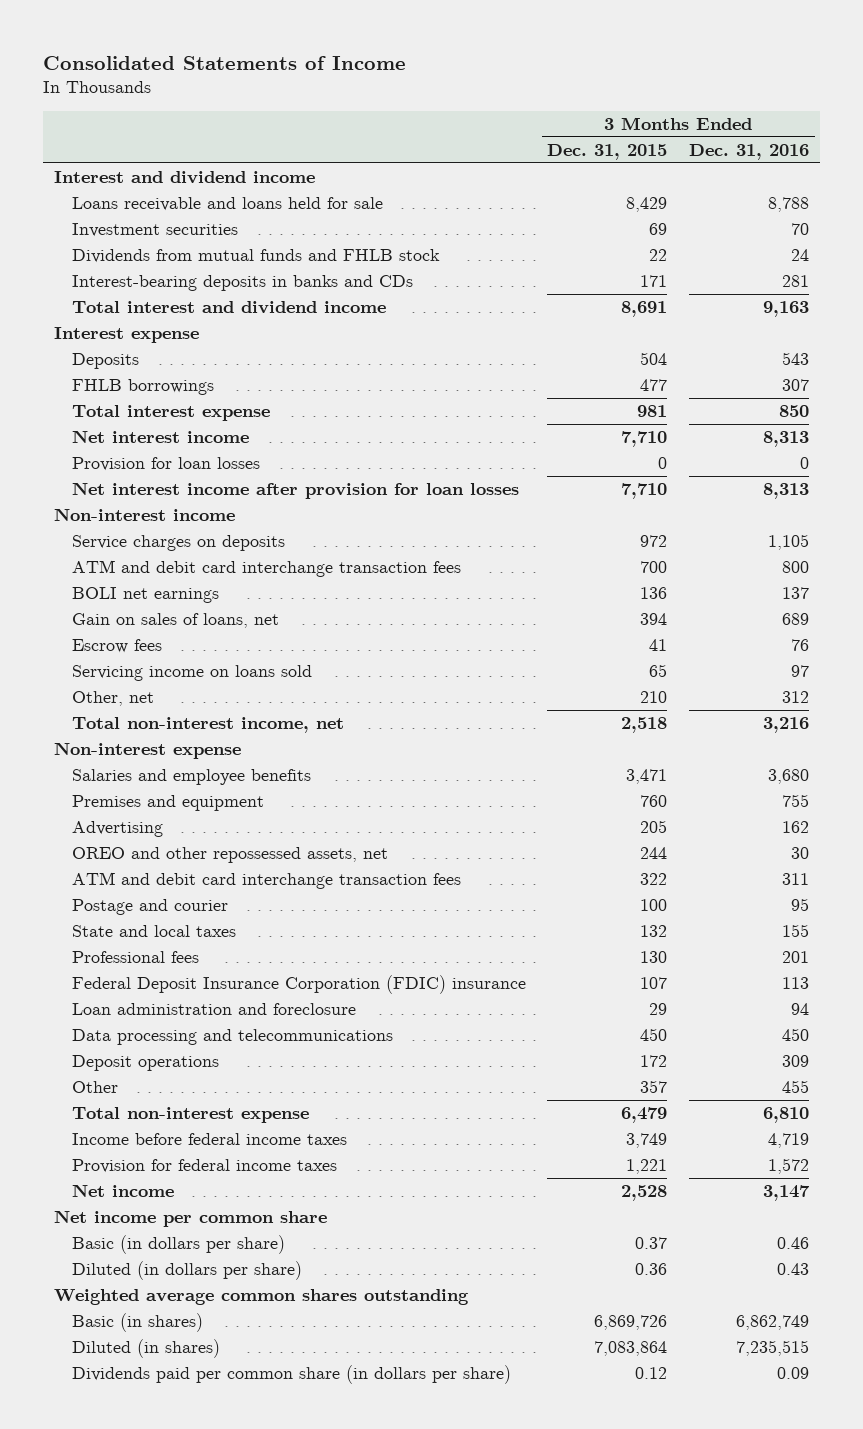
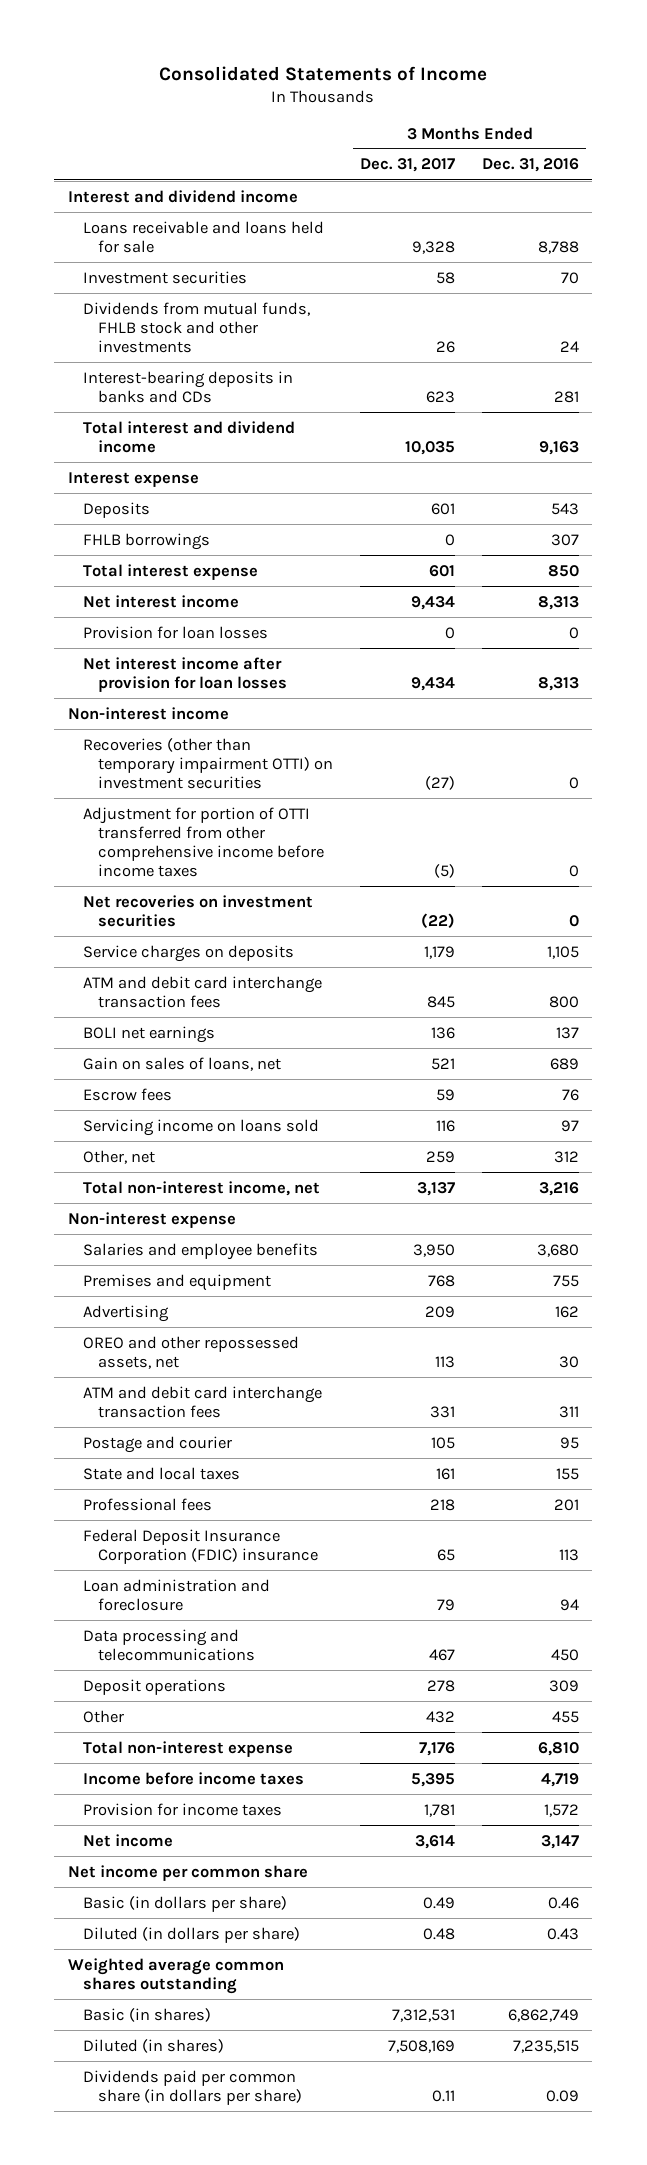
- | 3 Months Ended Dec. 31, 2015 | 3 Months Ended Dec. 31, 2016
+ | 3 Months Ended Dec. 31, 2017 | 3 Months Ended Dec. 31, 2016
- Dividends from mutual funds and FHLB stock | 22 | 24
+ Dividends from mutual funds, FHLB stock and other investments | 26 | 24
+ Recoveries (other than temporary impairment OTTI) on investment securities | (27) | 0
+ Adjustment for portion of OTTI transferred from other comprehensive income before income taxes | (5) | 0
+ Net recoveries on investment securities | (22) | 0
- Income before federal income taxes | 3,749 | 4,719
- Provision for federal income taxes | 1,221 | 1,572
+ Income before income taxes | 5,395 | 4,719
+ Provision for income taxes | 1,781 | 1,572

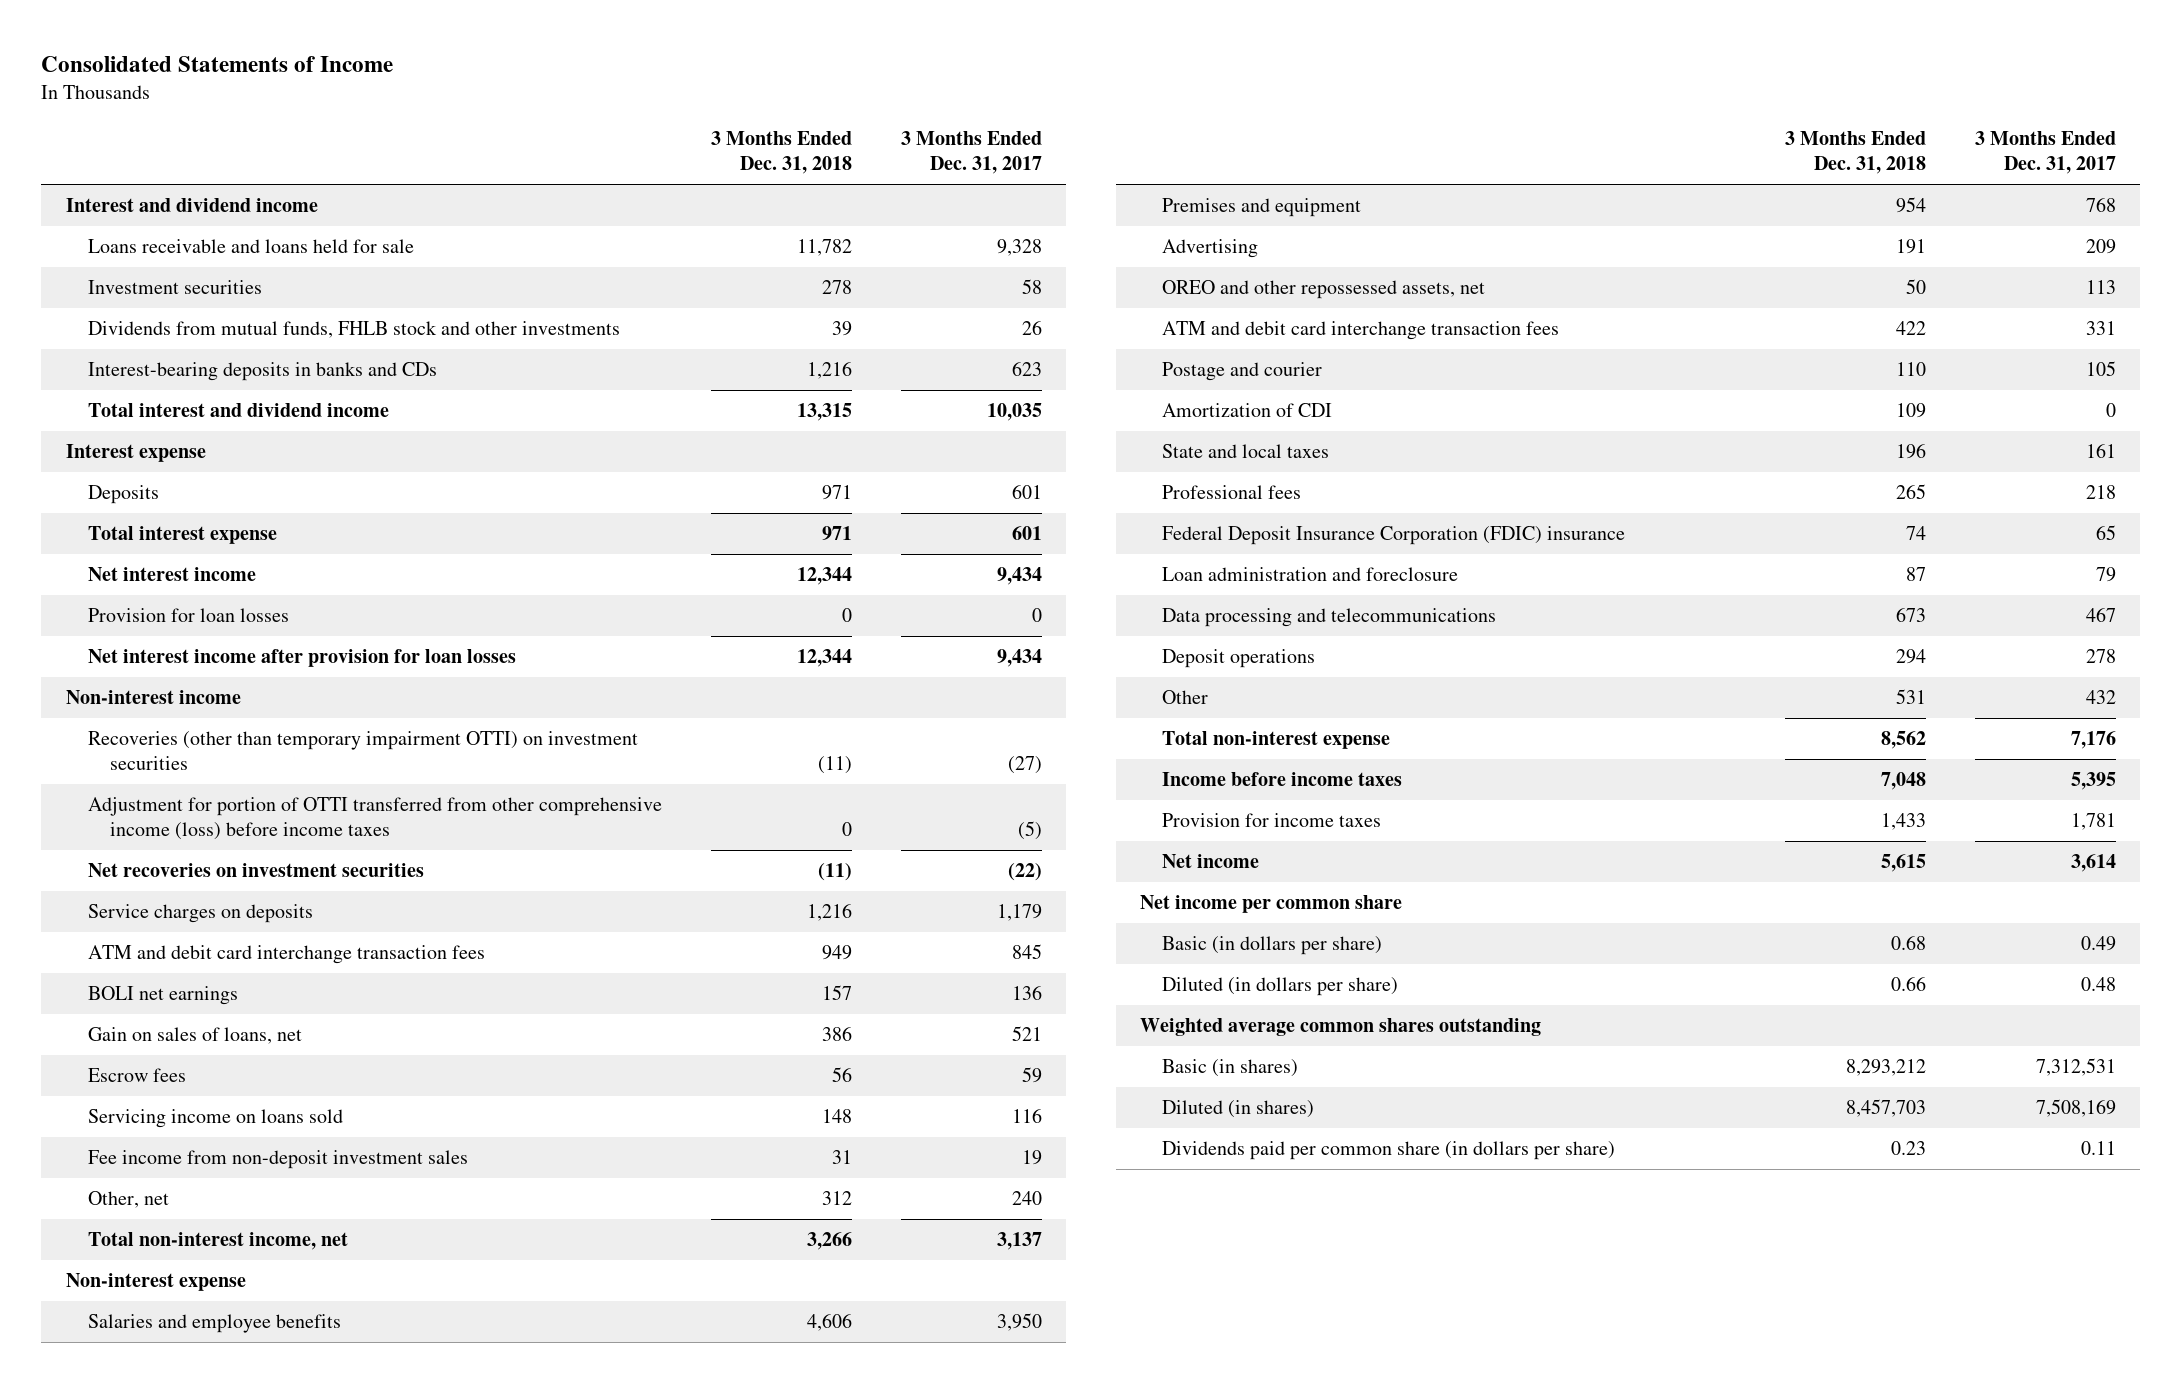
- | 3 Months Ended Dec. 31, 2017 | 3 Months Ended Dec. 31, 2016
+ | 3 Months Ended Dec. 31, 2018 | 3 Months Ended Dec. 31, 2017
- FHLB borrowings | 0 | 307
- Adjustment for portion of OTTI transferred from other comprehensive income before income taxes | (5) | 0
+ Adjustment for portion of OTTI transferred from other comprehensive income (loss) before income taxes | 0 | (5)
- Other, net | 259 | 312
+ Fee income from non-deposit investment sales | 31 | 19
+ Other, net | 312 | 240
+ Amortization of CDI | 109 | 0

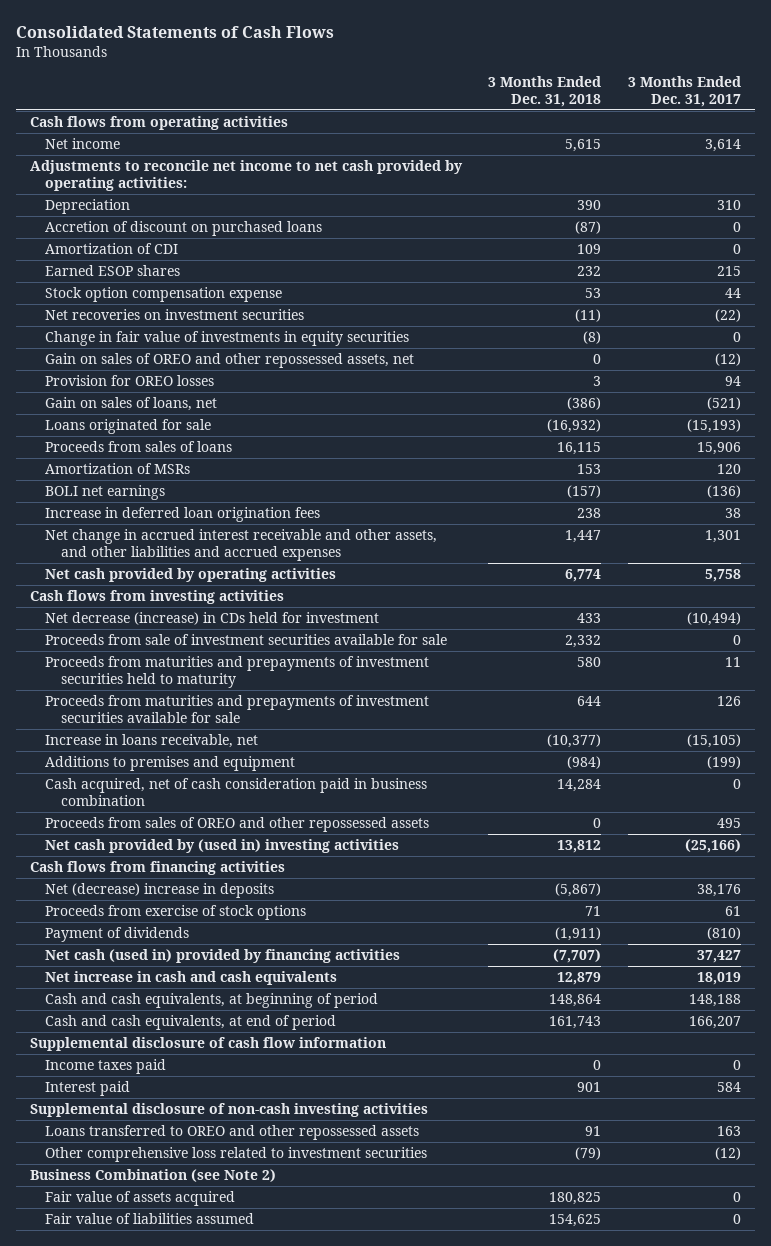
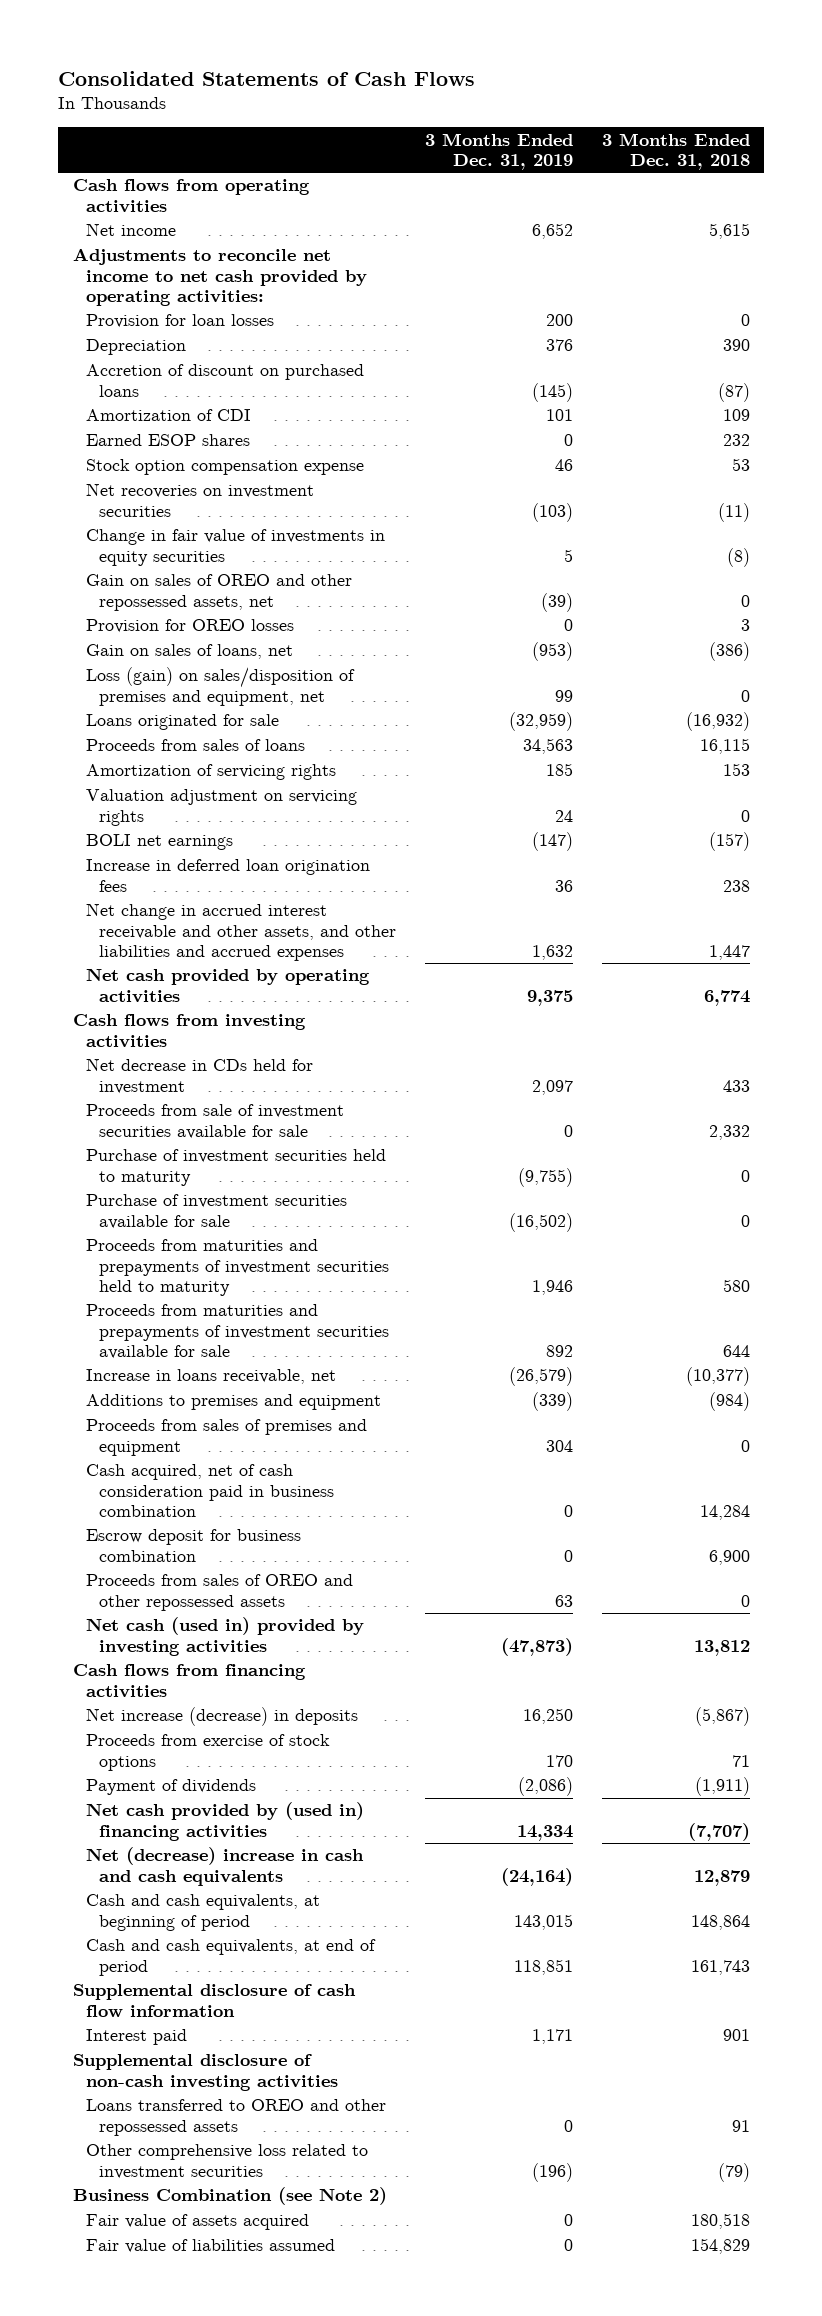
- | 3 Months Ended Dec. 31, 2018 | 3 Months Ended Dec. 31, 2017
+ | 3 Months Ended Dec. 31, 2019 | 3 Months Ended Dec. 31, 2018
+ Provision for loan losses | 200 | 0
+ Loss (gain) on sales/disposition of premises and equipment, net | 99 | 0
- Amortization of MSRs | 153 | 120
+ Amortization of servicing rights | 185 | 153
+ Valuation adjustment on servicing rights | 24 | 0
- Net decrease (increase) in CDs held for investment | 433 | (10,494)
+ Net decrease in CDs held for investment | 2,097 | 433
+ Purchase of investment securities held to maturity | (9,755) | 0
+ Purchase of investment securities available for sale | (16,502) | 0
+ Proceeds from sales of premises and equipment | 304 | 0
+ Escrow deposit for business combination | 0 | 6,900
- Net cash provided by (used in) investing activities | 13,812 | (25,166)
+ Net cash (used in) provided by investing activities | (47,873) | 13,812
- Net (decrease) increase in deposits | (5,867) | 38,176
+ Net increase (decrease) in deposits | 16,250 | (5,867)
- Net cash (used in) provided by financing activities | (7,707) | 37,427
- Net increase in cash and cash equivalents | 12,879 | 18,019
+ Net cash provided by (used in) financing activities | 14,334 | (7,707)
+ Net (decrease) increase in cash and cash equivalents | (24,164) | 12,879
- Income taxes paid | 0 | 0
- Fair value of assets acquired | 180,825 | 0
- Fair value of liabilities assumed | 154,625 | 0
+ Fair value of assets acquired | 0 | 180,518
+ Fair value of liabilities assumed | 0 | 154,829

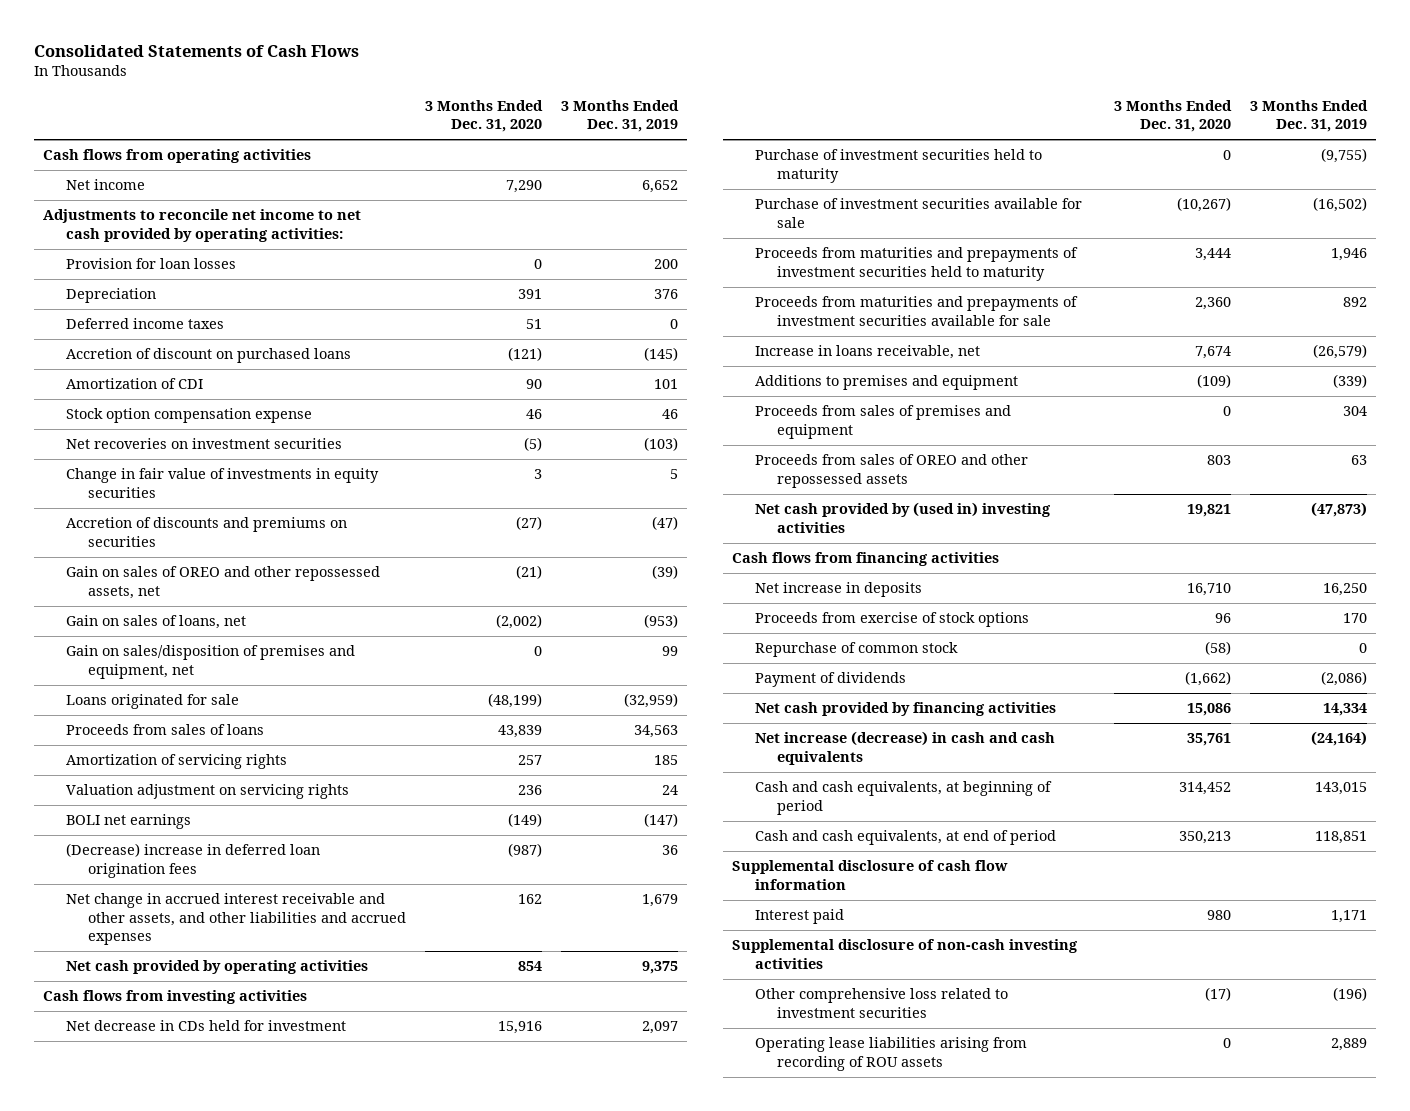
- | 3 Months Ended Dec. 31, 2019 | 3 Months Ended Dec. 31, 2018
+ | 3 Months Ended Dec. 31, 2020 | 3 Months Ended Dec. 31, 2019
+ Deferred income taxes | 51 | 0
- Earned ESOP shares | 0 | 232
+ Accretion of discounts and premiums on securities | (27) | (47)
- Provision for OREO losses | 0 | 3
- Loss (gain) on sales/disposition of premises and equipment, net | 99 | 0
+ Gain on sales/disposition of premises and equipment, net | 0 | 99
- Increase in deferred loan origination fees | 36 | 238
- Net change in accrued interest receivable and other assets, and other liabilities and accrued expenses | 1,632 | 1,447
+ (Decrease) increase in deferred loan origination fees | (987) | 36
+ Net change in accrued interest receivable and other assets, and other liabilities and accrued expenses | 162 | 1,679
- Proceeds from sale of investment securities available for sale | 0 | 2,332
- Cash acquired, net of cash consideration paid in business combination | 0 | 14,284
- Escrow deposit for business combination | 0 | 6,900
- Net cash (used in) provided by investing activities | (47,873) | 13,812
+ Net cash provided by (used in) investing activities | 19,821 | (47,873)
- Net increase (decrease) in deposits | 16,250 | (5,867)
+ Net increase in deposits | 16,710 | 16,250
+ Repurchase of common stock | (58) | 0
- Net cash provided by (used in) financing activities | 14,334 | (7,707)
- Net (decrease) increase in cash and cash equivalents | (24,164) | 12,879
+ Net cash provided by financing activities | 15,086 | 14,334
+ Net increase (decrease) in cash and cash equivalents | 35,761 | (24,164)
- Loans transferred to OREO and other repossessed assets | 0 | 91
- Business Combination (see Note 2)
- Fair value of assets acquired | 0 | 180,518
- Fair value of liabilities assumed | 0 | 154,829
+ Operating lease liabilities arising from recording of ROU assets | 0 | 2,889

